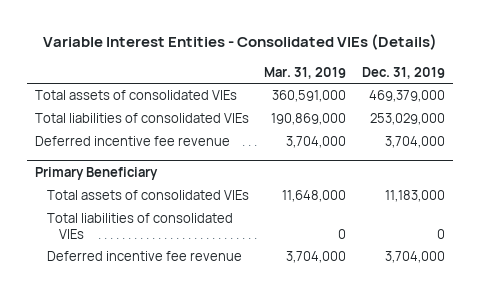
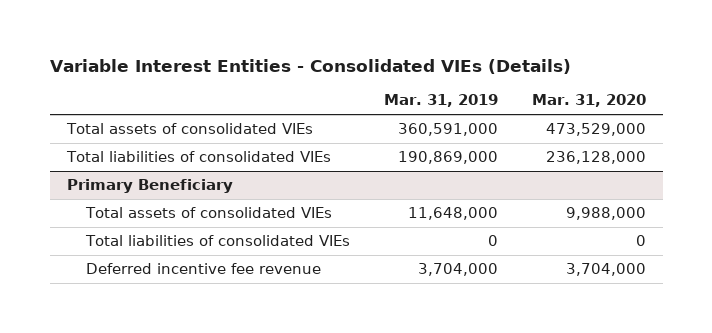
- | Mar. 31, 2019 | Dec. 31, 2019
+ | Mar. 31, 2019 | Mar. 31, 2020
- Deferred incentive fee revenue | 3,704,000 | 3,704,000

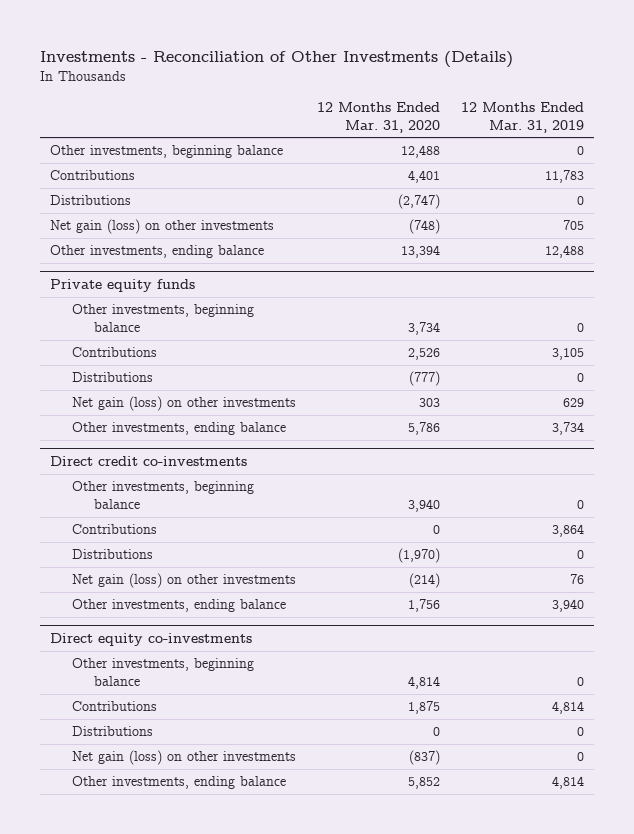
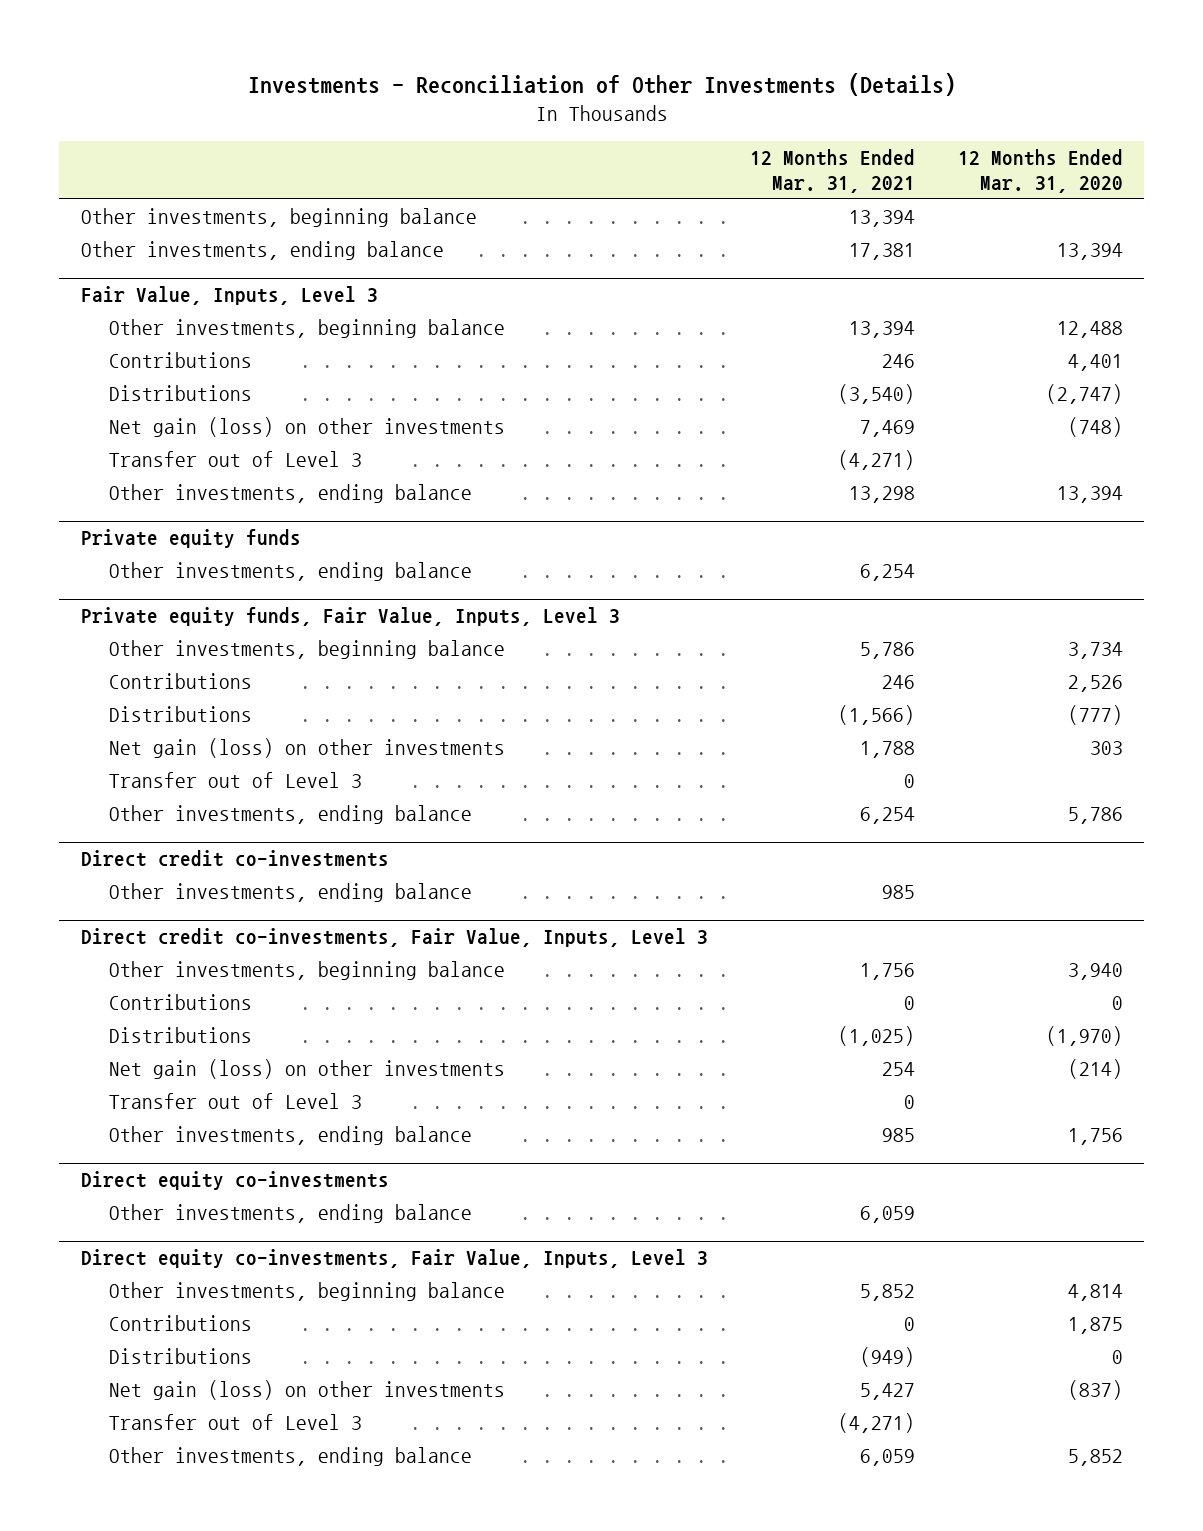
- | 12 Months Ended Mar. 31, 2020 | 12 Months Ended Mar. 31, 2019
+ | 12 Months Ended Mar. 31, 2021 | 12 Months Ended Mar. 31, 2020
+ Other investments, beginning balance | 13,394 |
+ Other investments, ending balance | 17,381 | 13,394
+ Fair Value, Inputs, Level 3
+ Transfer out of Level 3 | (4,271) |
@ Private equity funds
+ Other investments, ending balance | 6,254 |
+ Private equity funds, Fair Value, Inputs, Level 3
+ Transfer out of Level 3 | 0 |
@ Direct credit co-investments
+ Other investments, ending balance | 985 |
+ Direct credit co-investments, Fair Value, Inputs, Level 3
+ Transfer out of Level 3 | 0 |
@ Direct equity co-investments
+ Other investments, ending balance | 6,059 |
+ Direct equity co-investments, Fair Value, Inputs, Level 3
+ Transfer out of Level 3 | (4,271) |

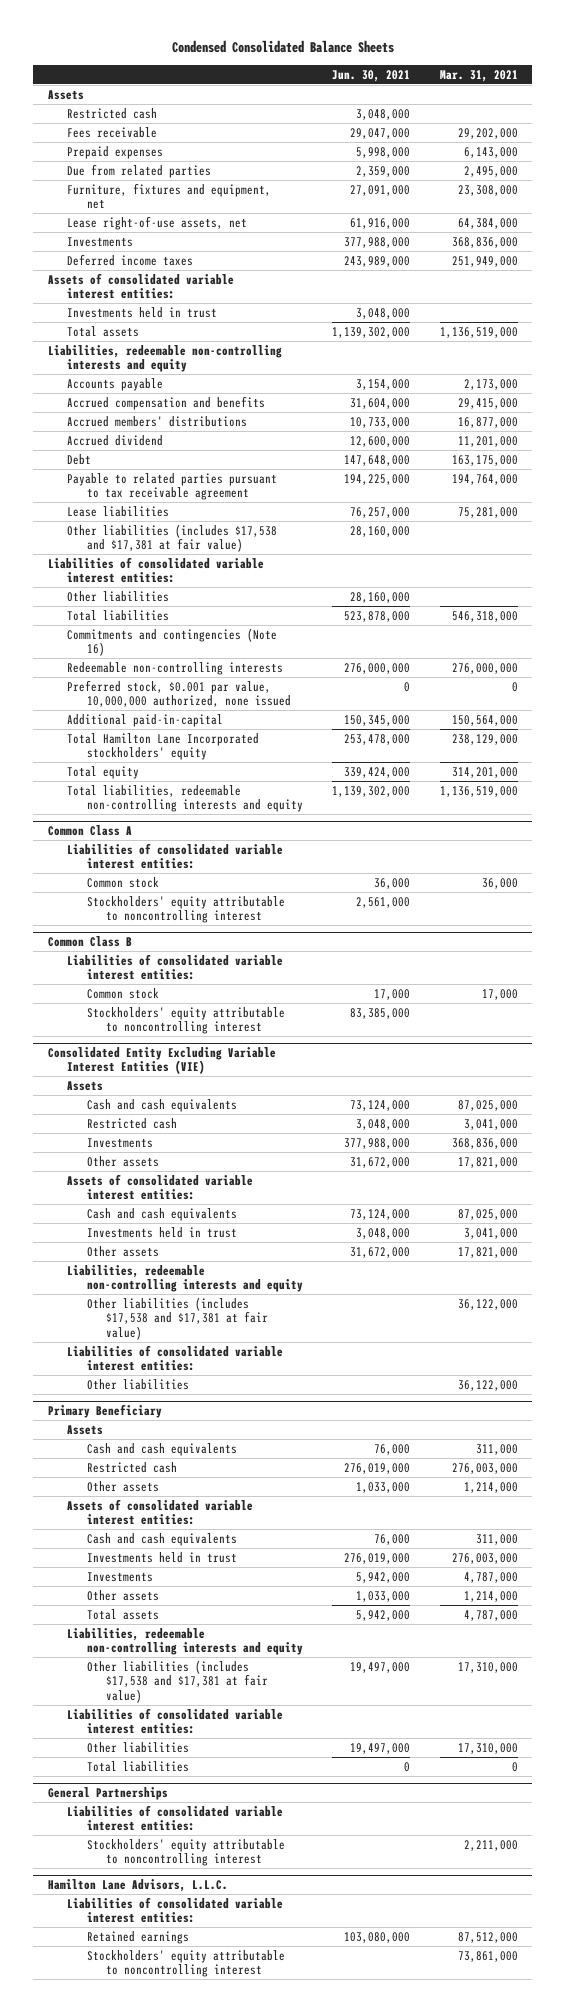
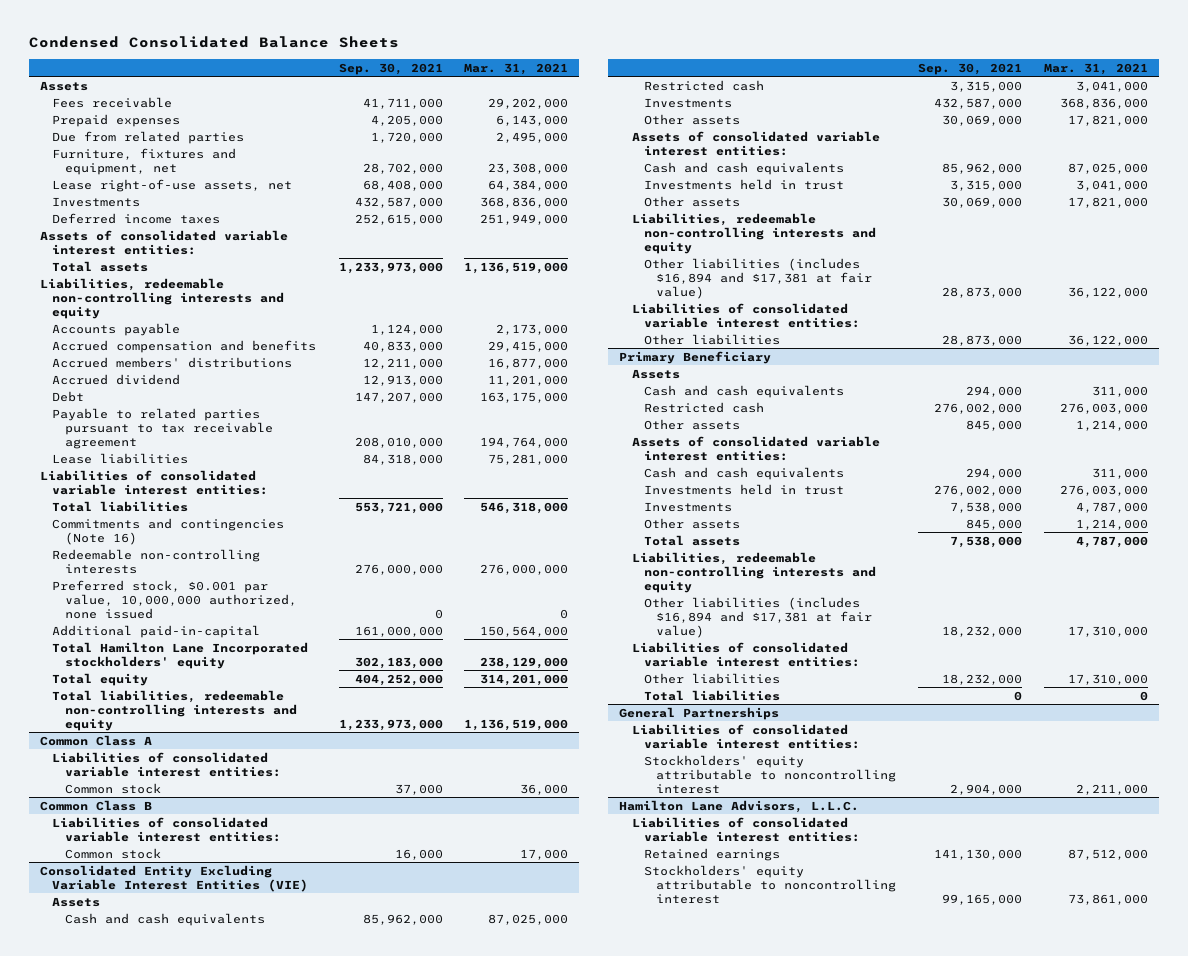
- | Jun. 30, 2021 | Mar. 31, 2021
+ | Sep. 30, 2021 | Mar. 31, 2021
- Restricted cash | 3,048,000 |
- Investments held in trust | 3,048,000 |
- Other liabilities (includes $17,538 and $17,381 at fair value) | 28,160,000 |
- Other liabilities | 28,160,000 |
@ Common Class A
- Stockholders' equity attributable to noncontrolling interest | 2,561,000 |
@ Common Class B
- Stockholders' equity attributable to noncontrolling interest | 83,385,000 |
@ Consolidated Entity Excluding Variable Interest Entities (VIE)
- Other liabilities (includes $17,538 and $17,381 at fair value) | | 36,122,000
+ Other liabilities (includes $16,894 and $17,381 at fair value) | 28,873,000 | 36,122,000
@ Primary Beneficiary
- Other liabilities (includes $17,538 and $17,381 at fair value) | 19,497,000 | 17,310,000
+ Other liabilities (includes $16,894 and $17,381 at fair value) | 18,232,000 | 17,310,000

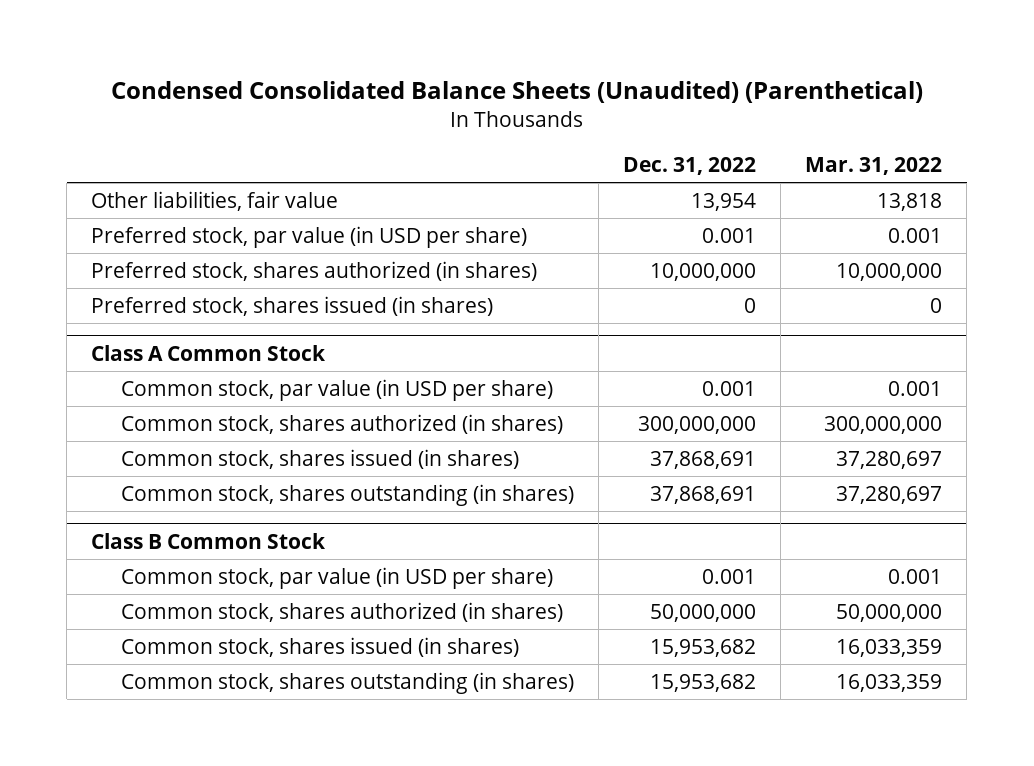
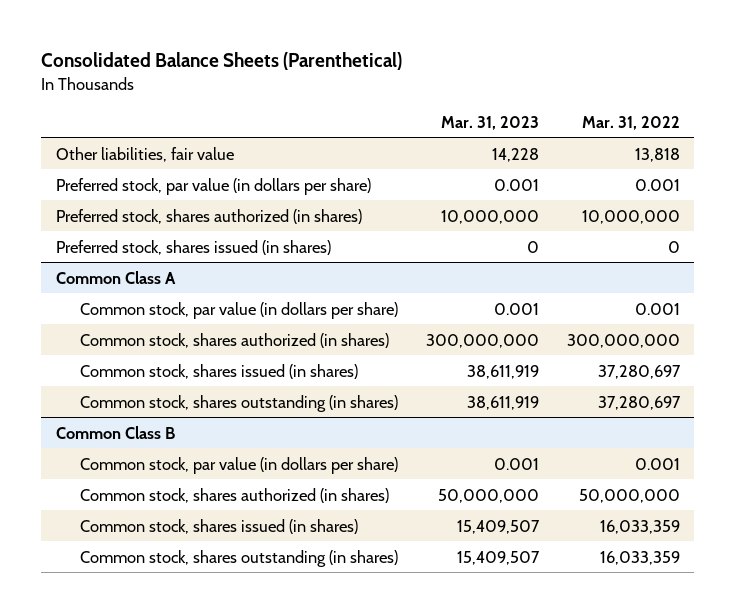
- Condensed Consolidated Balance Sheets (Unaudited) (Parenthetical)
+ Consolidated Balance Sheets (Parenthetical)
- | Dec. 31, 2022 | Mar. 31, 2022
+ | Mar. 31, 2023 | Mar. 31, 2022
- Preferred stock, par value (in USD per share) | 0.001 | 0.001
+ Preferred stock, par value (in dollars per share) | 0.001 | 0.001
- Class A Common Stock
- Common stock, par value (in USD per share) | 0.001 | 0.001
+ Common Class A
+ Common stock, par value (in dollars per share) | 0.001 | 0.001
- Class B Common Stock
- Common stock, par value (in USD per share) | 0.001 | 0.001
+ Common Class B
+ Common stock, par value (in dollars per share) | 0.001 | 0.001

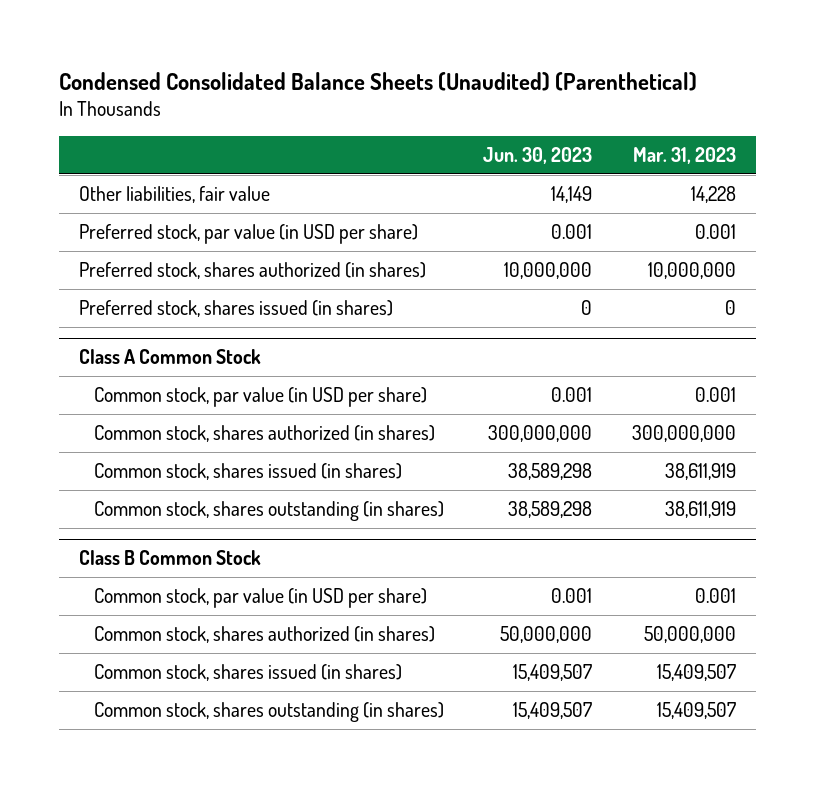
- Consolidated Balance Sheets (Parenthetical)
+ Condensed Consolidated Balance Sheets (Unaudited) (Parenthetical)
- | Mar. 31, 2023 | Mar. 31, 2022
+ | Jun. 30, 2023 | Mar. 31, 2023
- Preferred stock, par value (in dollars per share) | 0.001 | 0.001
+ Preferred stock, par value (in USD per share) | 0.001 | 0.001
- Common Class A
- Common stock, par value (in dollars per share) | 0.001 | 0.001
+ Class A Common Stock
+ Common stock, par value (in USD per share) | 0.001 | 0.001
- Common Class B
- Common stock, par value (in dollars per share) | 0.001 | 0.001
+ Class B Common Stock
+ Common stock, par value (in USD per share) | 0.001 | 0.001

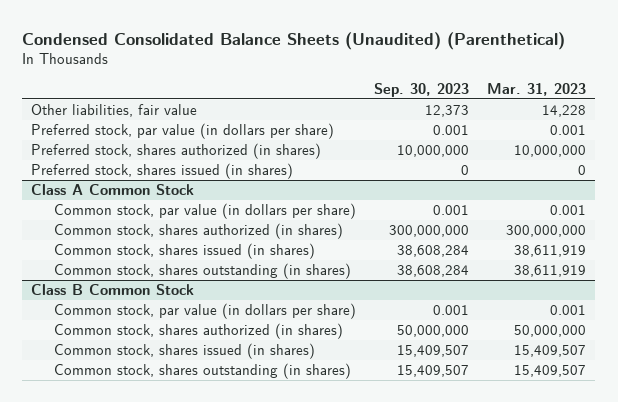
- | Jun. 30, 2023 | Mar. 31, 2023
+ | Sep. 30, 2023 | Mar. 31, 2023
- Preferred stock, par value (in USD per share) | 0.001 | 0.001
+ Preferred stock, par value (in dollars per share) | 0.001 | 0.001
@ Class A Common Stock
- Common stock, par value (in USD per share) | 0.001 | 0.001
+ Common stock, par value (in dollars per share) | 0.001 | 0.001
@ Class B Common Stock
- Common stock, par value (in USD per share) | 0.001 | 0.001
+ Common stock, par value (in dollars per share) | 0.001 | 0.001

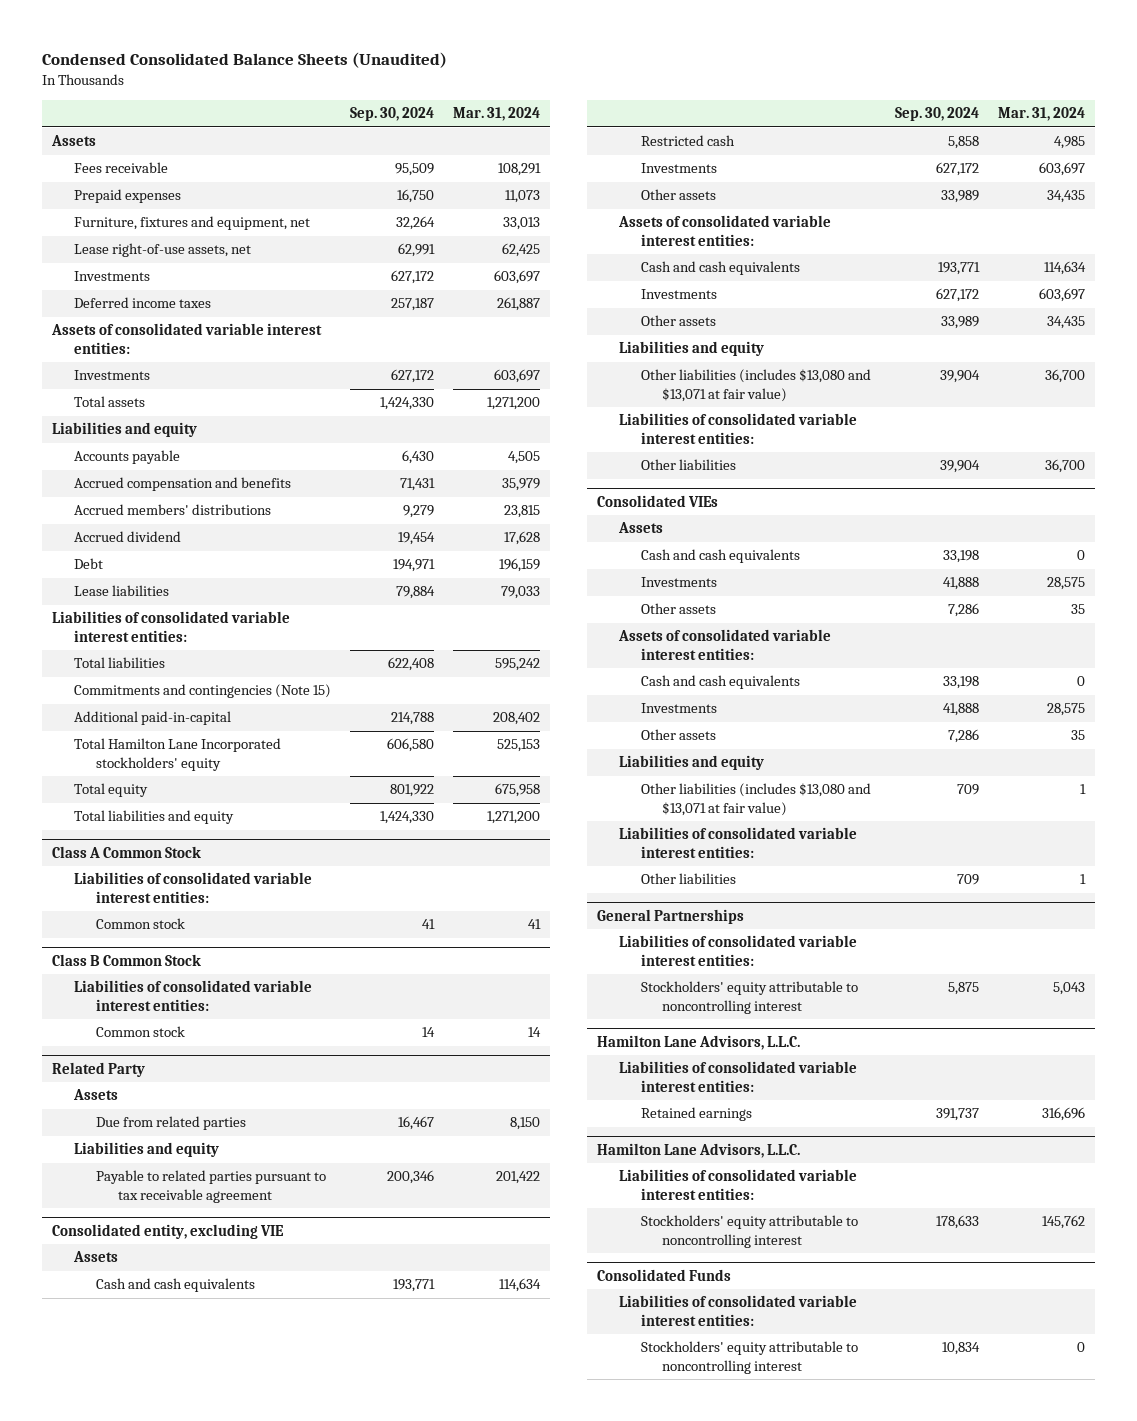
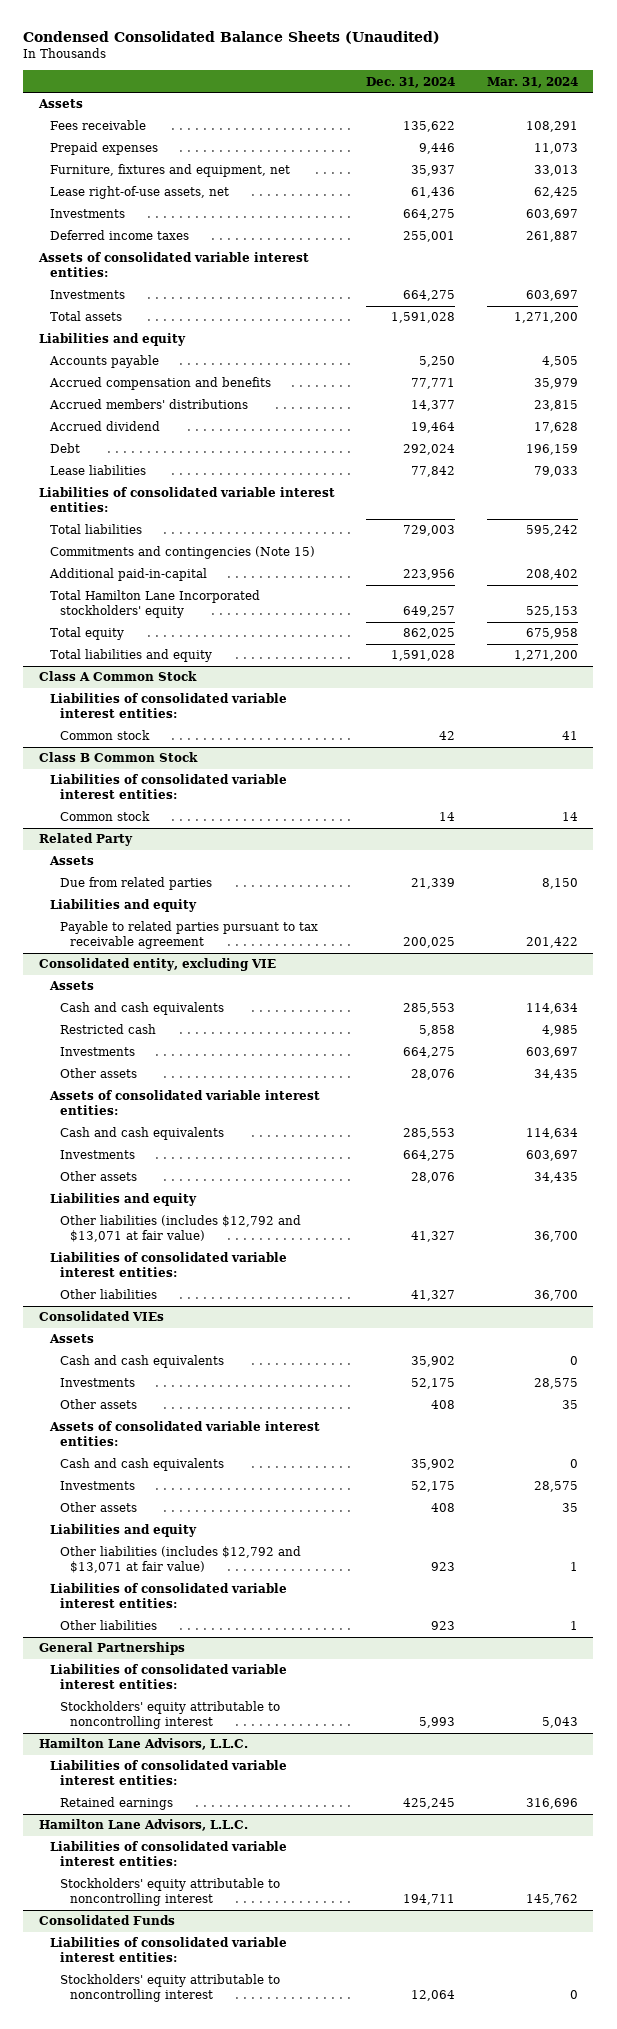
- | Sep. 30, 2024 | Mar. 31, 2024
+ | Dec. 31, 2024 | Mar. 31, 2024
@ Consolidated entity, excluding VIE
- Other liabilities (includes $13,080 and $13,071 at fair value) | 39,904 | 36,700
+ Other liabilities (includes $12,792 and $13,071 at fair value) | 41,327 | 36,700
@ Consolidated VIEs
- Other liabilities (includes $13,080 and $13,071 at fair value) | 709 | 1
+ Other liabilities (includes $12,792 and $13,071 at fair value) | 923 | 1

